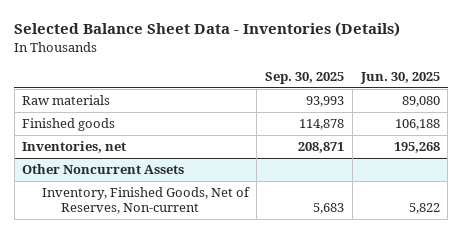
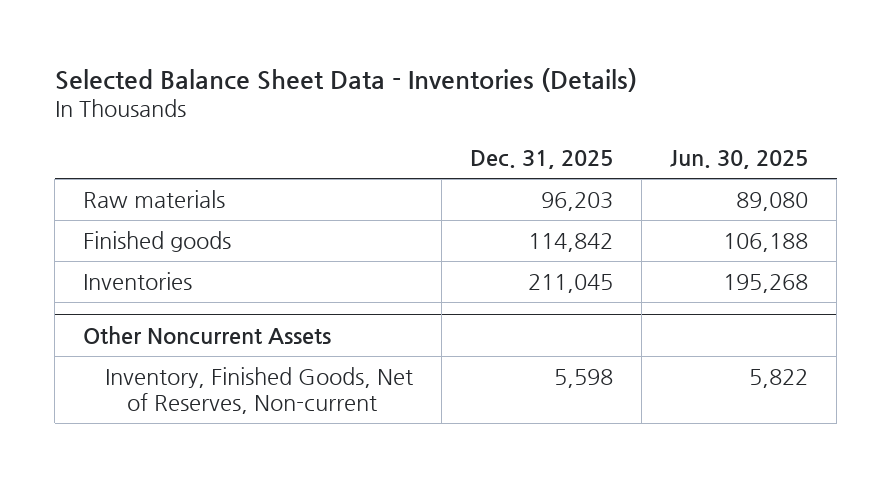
- | Sep. 30, 2025 | Jun. 30, 2025
+ | Dec. 31, 2025 | Jun. 30, 2025
- Inventories, net | 208,871 | 195,268
+ Inventories | 211,045 | 195,268

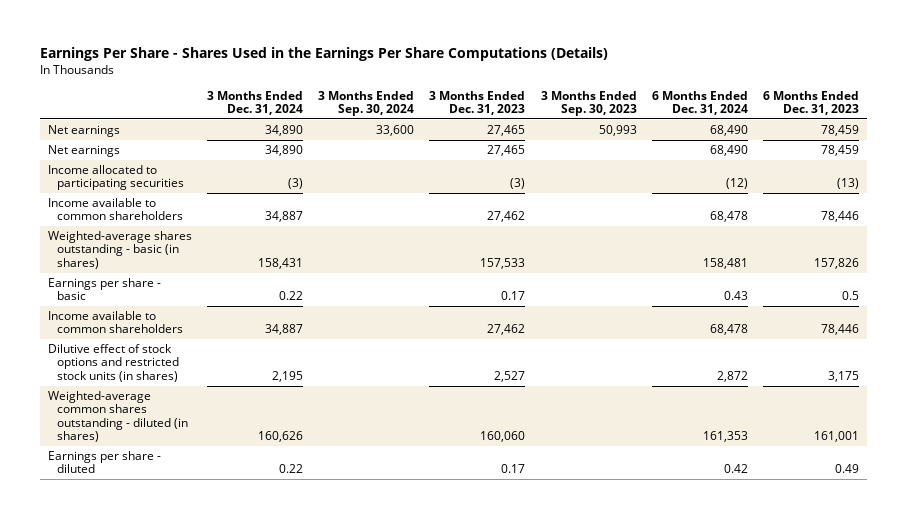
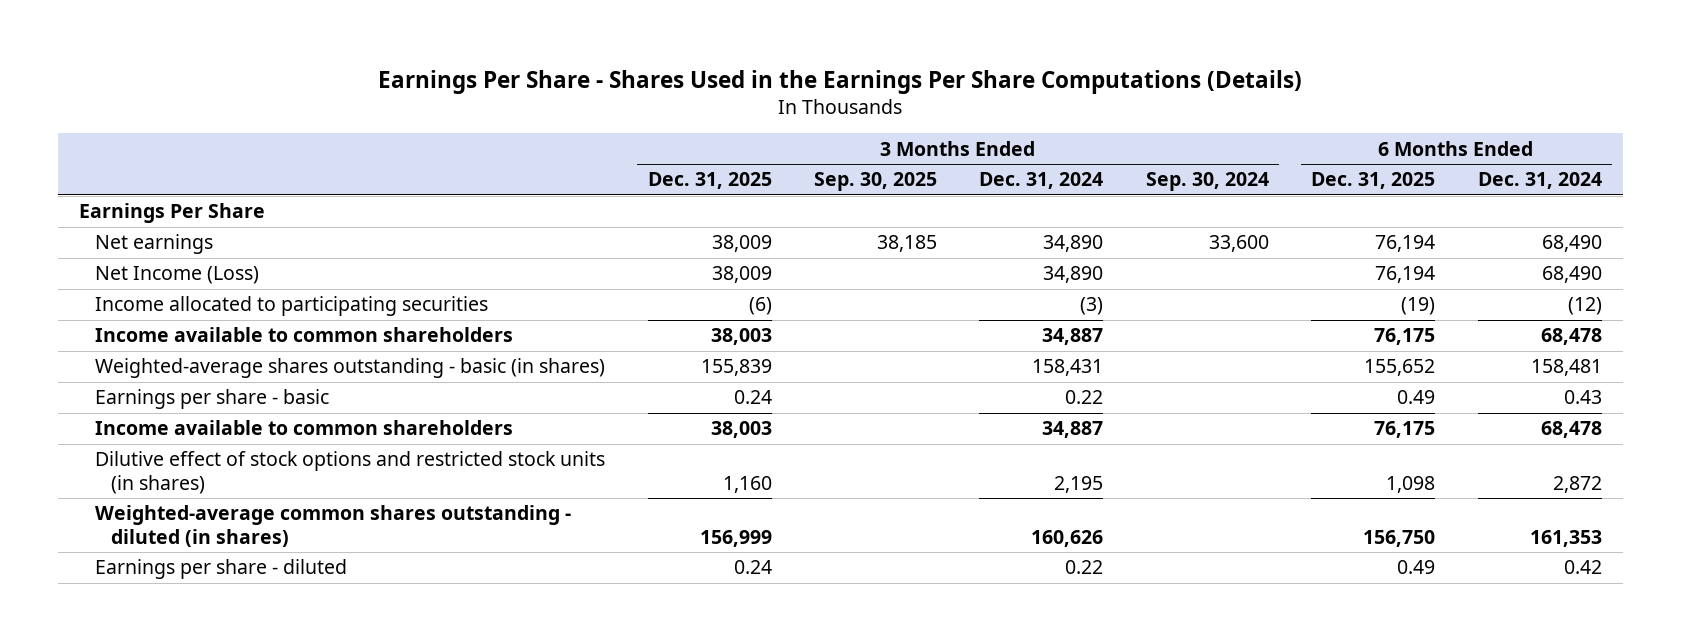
- | 3 Months Ended Dec. 31, 2024 | 3 Months Ended Sep. 30, 2024 | 3 Months Ended Dec. 31, 2023 | 3 Months Ended Sep. 30, 2023 | 6 Months Ended Dec. 31, 2024 | 6 Months Ended Dec. 31, 2023
+ | 3 Months Ended Dec. 31, 2025 | 3 Months Ended Sep. 30, 2025 | 3 Months Ended Dec. 31, 2024 | 3 Months Ended Sep. 30, 2024 | 6 Months Ended Dec. 31, 2025 | 6 Months Ended Dec. 31, 2024
+ Earnings Per Share
- Net earnings | 34,890 | | 27,465 | | 68,490 | 78,459
+ Net Income (Loss) | 38,009 | | 34,890 | | 76,194 | 68,490

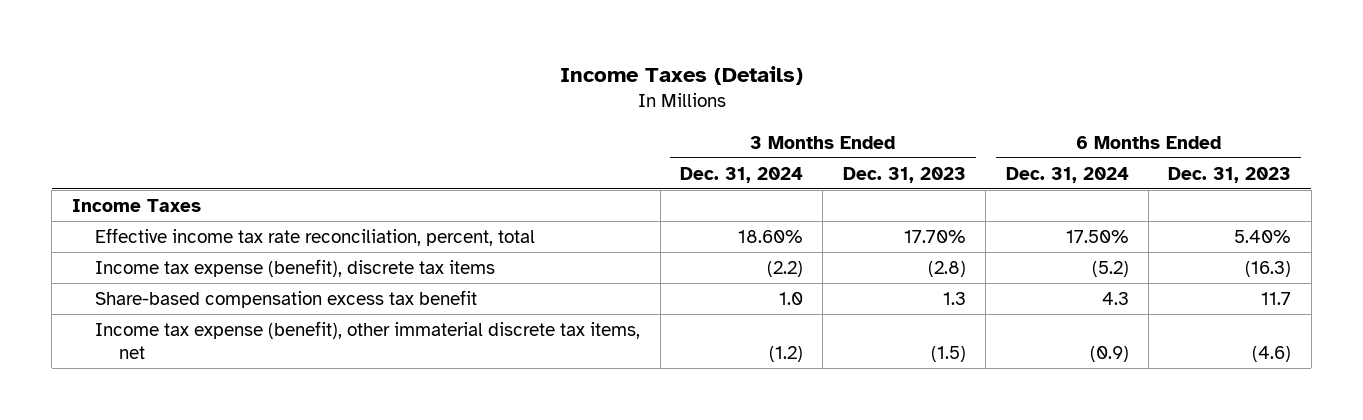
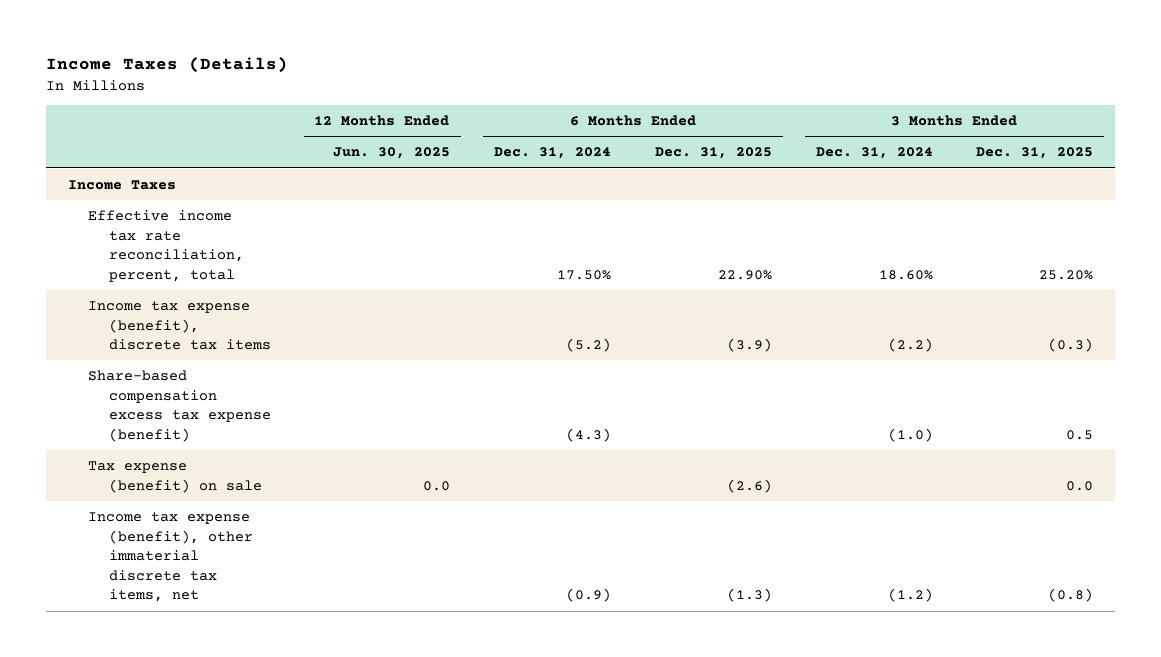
- | 3 Months Ended Dec. 31, 2024 | 3 Months Ended Dec. 31, 2023 | 6 Months Ended Dec. 31, 2024 | 6 Months Ended Dec. 31, 2023
+ | 12 Months Ended Jun. 30, 2025 | 6 Months Ended Dec. 31, 2024 | 6 Months Ended Dec. 31, 2025 | 3 Months Ended Dec. 31, 2024 | 3 Months Ended Dec. 31, 2025
- Share-based compensation excess tax benefit | 1.0 | 1.3 | 4.3 | 11.7
+ Share-based compensation excess tax expense (benefit) | | (4.3) | | (1.0) | 0.5
+ Tax expense (benefit) on sale | 0.0 | | (2.6) | | 0.0

